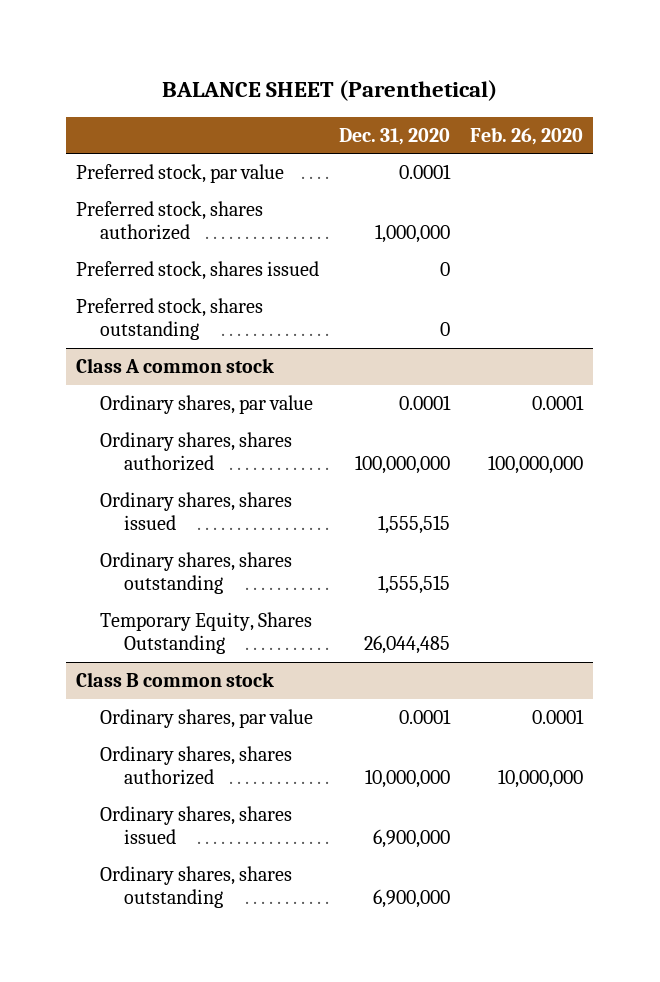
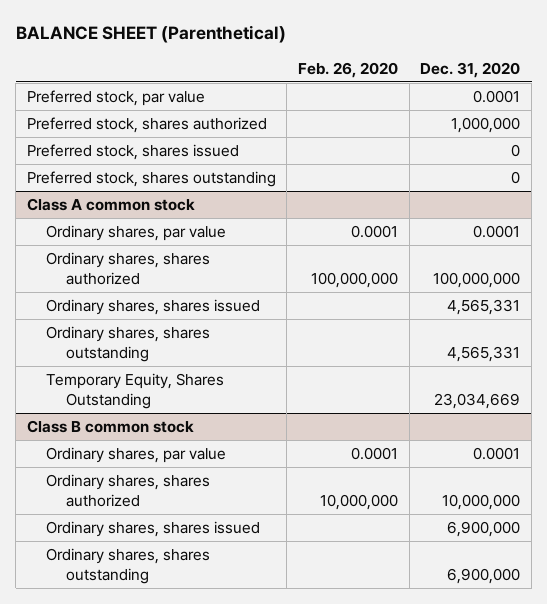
- | Dec. 31, 2020 | Feb. 26, 2020
+ | Feb. 26, 2020 | Dec. 31, 2020
@ Class A common stock
- Ordinary shares, shares issued | 1,555,515 |
- Ordinary shares, shares outstanding | 1,555,515 |
- Temporary Equity, Shares Outstanding | 26,044,485 |
+ Ordinary shares, shares issued | | 4,565,331
+ Ordinary shares, shares outstanding | | 4,565,331
+ Temporary Equity, Shares Outstanding | | 23,034,669

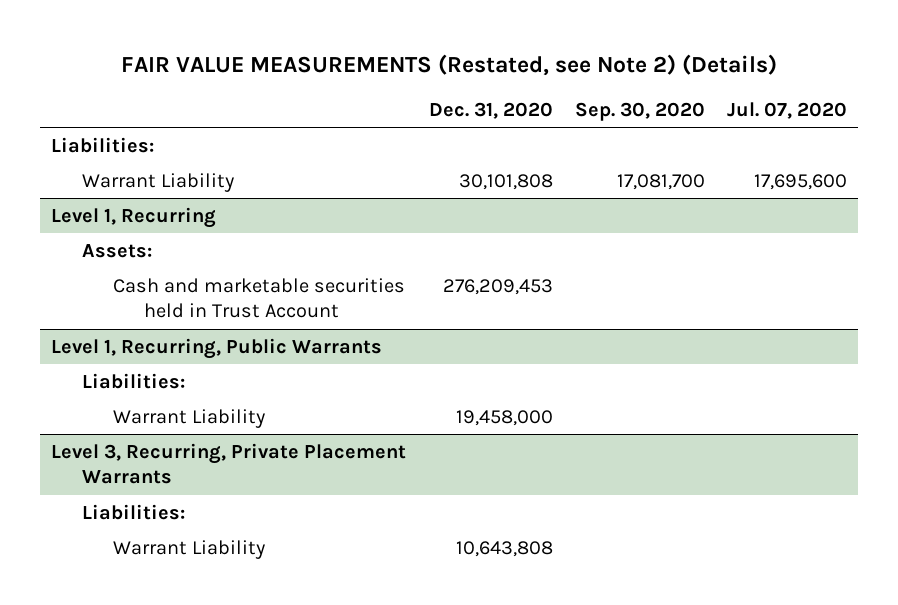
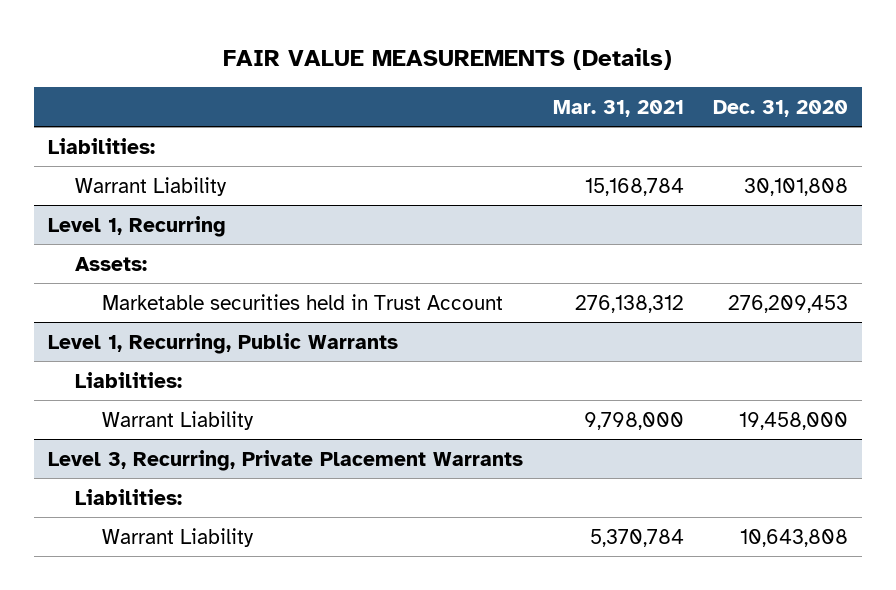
- FAIR VALUE MEASUREMENTS (Restated, see Note 2) (Details)
+ FAIR VALUE MEASUREMENTS (Details)
- | Dec. 31, 2020 | Sep. 30, 2020 | Jul. 07, 2020
+ | Mar. 31, 2021 | Dec. 31, 2020
@ Level 1, Recurring
- Cash and marketable securities held in Trust Account | 276,209,453 | |
+ Marketable securities held in Trust Account | 276,138,312 | 276,209,453

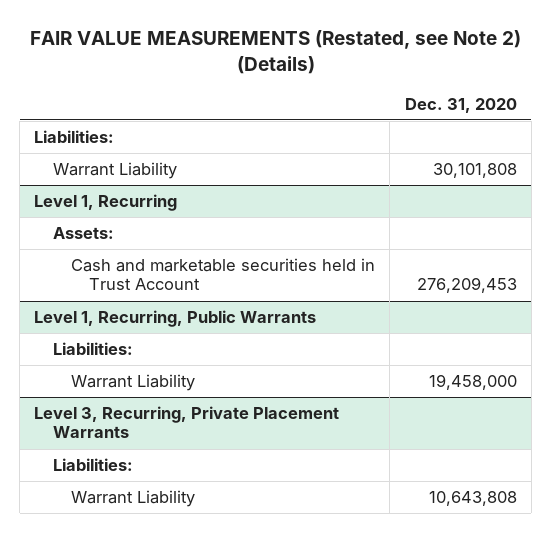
- FAIR VALUE MEASUREMENTS (Details)
+ FAIR VALUE MEASUREMENTS (Restated, see Note 2) (Details)
- | Mar. 31, 2021 | Dec. 31, 2020
+ | Dec. 31, 2020
@ Level 1, Recurring
- Marketable securities held in Trust Account | 276,138,312 | 276,209,453
+ Cash and marketable securities held in Trust Account | 276,209,453

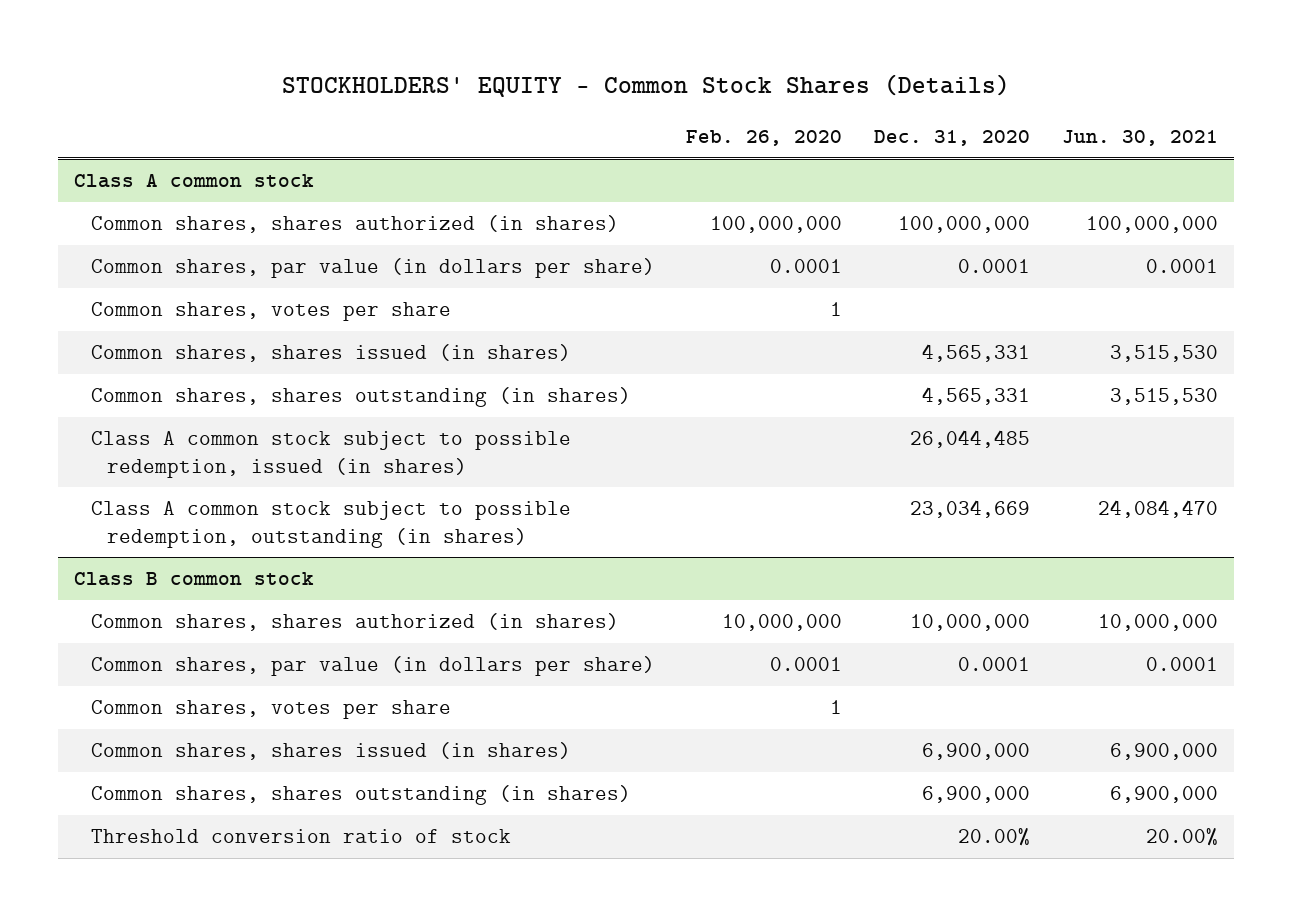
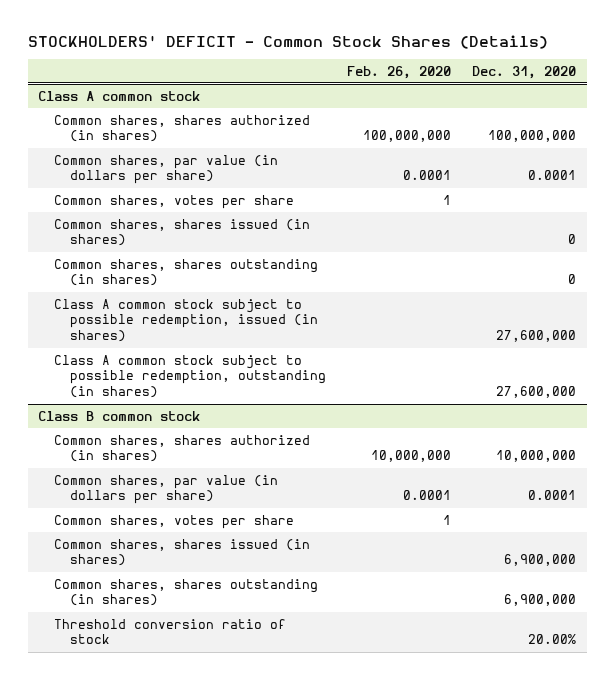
- STOCKHOLDERS' EQUITY - Common Stock Shares (Details)
+ STOCKHOLDERS' DEFICIT - Common Stock Shares (Details)
- | Feb. 26, 2020 | Dec. 31, 2020 | Jun. 30, 2021
+ | Feb. 26, 2020 | Dec. 31, 2020
@ Class A common stock
- Common shares, shares issued (in shares) | | 4,565,331 | 3,515,530
- Common shares, shares outstanding (in shares) | | 4,565,331 | 3,515,530
- Class A common stock subject to possible redemption, issued (in shares) | | 26,044,485 |
- Class A common stock subject to possible redemption, outstanding (in shares) | | 23,034,669 | 24,084,470
+ Common shares, shares issued (in shares) | | 0
+ Common shares, shares outstanding (in shares) | | 0
+ Class A common stock subject to possible redemption, issued (in shares) | | 27,600,000
+ Class A common stock subject to possible redemption, outstanding (in shares) | | 27,600,000

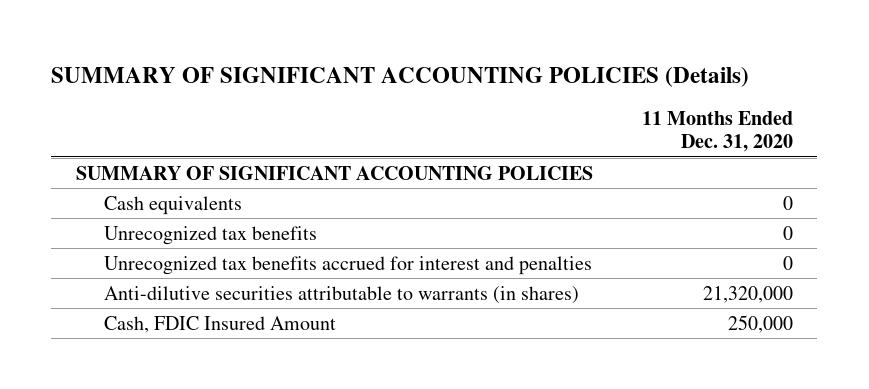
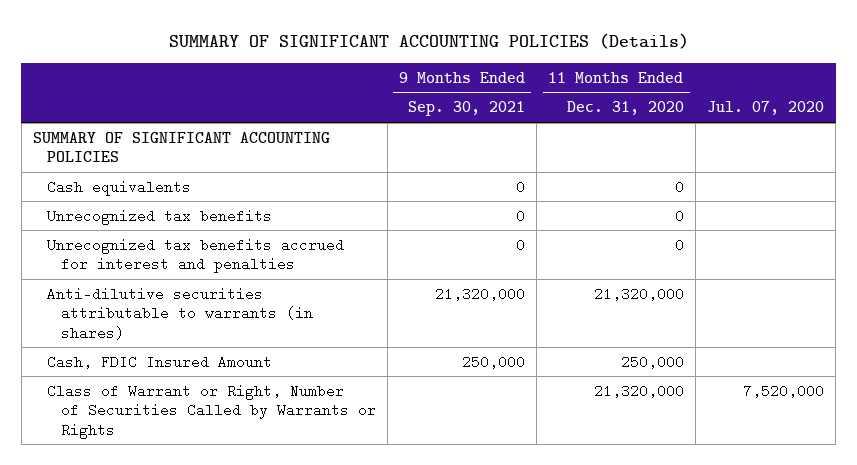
- | 11 Months Ended Dec. 31, 2020
+ | 9 Months Ended Sep. 30, 2021 | 11 Months Ended Dec. 31, 2020 | Jul. 07, 2020
+ Class of Warrant or Right, Number of Securities Called by Warrants or Rights | | 21,320,000 | 7,520,000

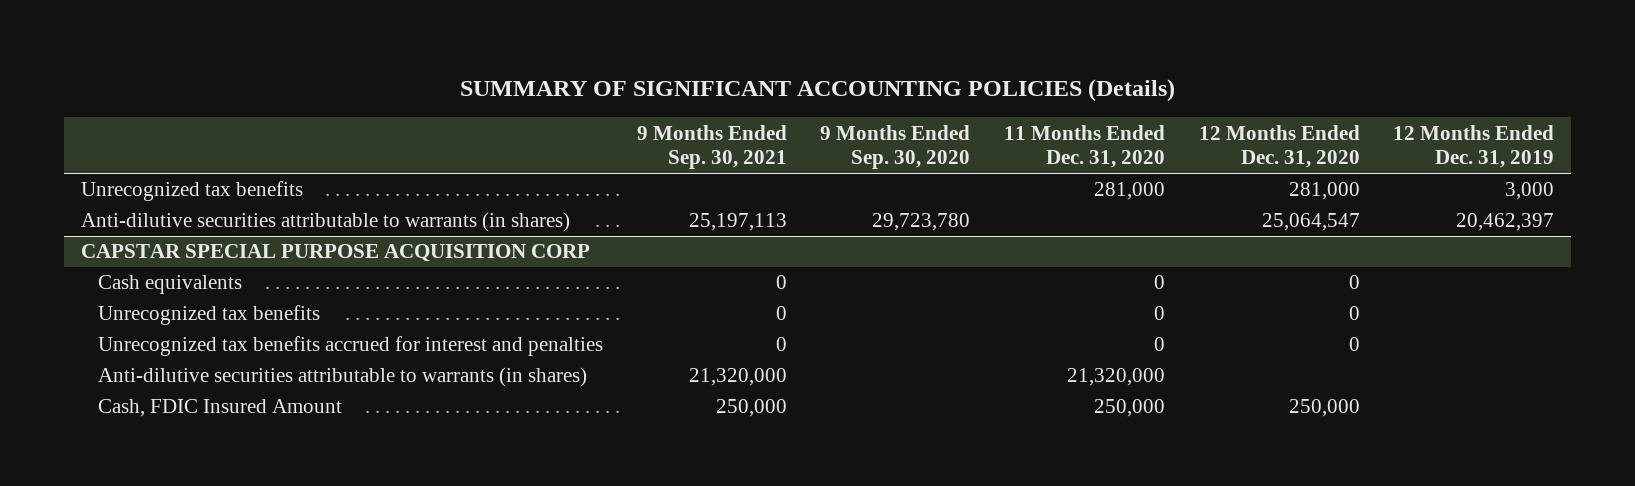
- | 9 Months Ended Sep. 30, 2021 | 11 Months Ended Dec. 31, 2020 | Jul. 07, 2020
+ | 9 Months Ended Sep. 30, 2021 | 9 Months Ended Sep. 30, 2020 | 11 Months Ended Dec. 31, 2020 | 12 Months Ended Dec. 31, 2020 | 12 Months Ended Dec. 31, 2019
- SUMMARY OF SIGNIFICANT ACCOUNTING POLICIES
+ Unrecognized tax benefits | | | 281,000 | 281,000 | 3,000
+ Anti-dilutive securities attributable to warrants (in shares) | 25,197,113 | 29,723,780 | | 25,064,547 | 20,462,397
+ CAPSTAR SPECIAL PURPOSE ACQUISITION CORP
- Class of Warrant or Right, Number of Securities Called by Warrants or Rights | | 21,320,000 | 7,520,000

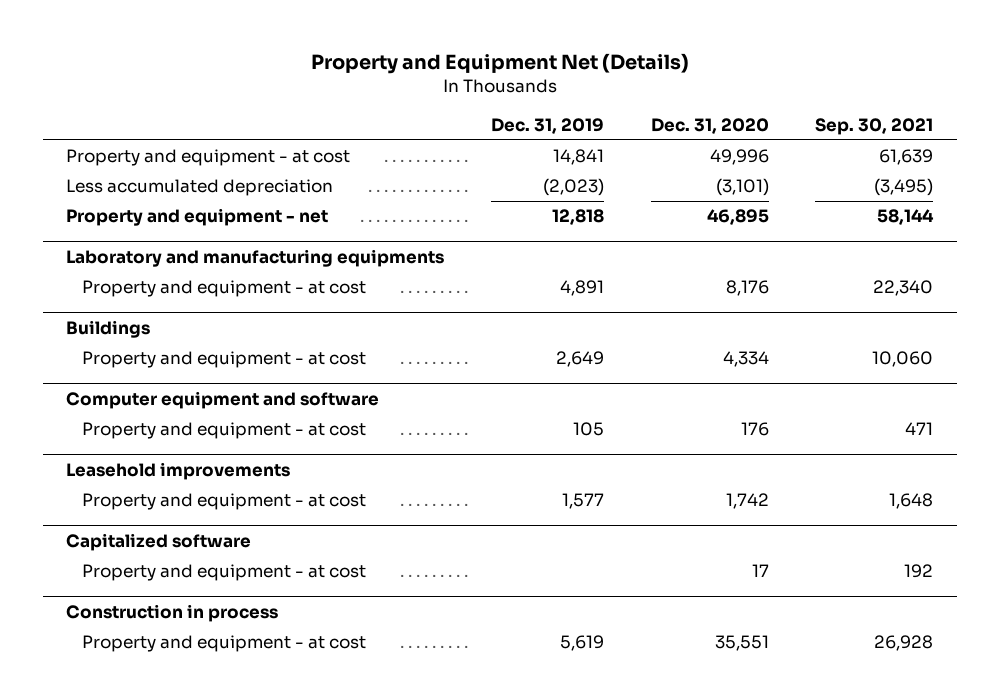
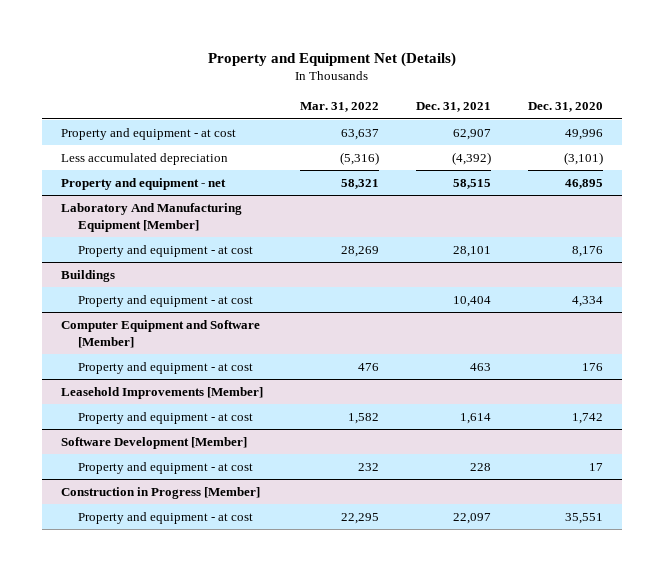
- | Dec. 31, 2019 | Dec. 31, 2020 | Sep. 30, 2021
+ | Mar. 31, 2022 | Dec. 31, 2021 | Dec. 31, 2020
- Laboratory and manufacturing equipments
+ Laboratory And Manufacturing Equipment [Member]
- Computer equipment and software
+ Computer Equipment and Software [Member]
- Leasehold improvements
+ Leasehold Improvements [Member]
- Capitalized software
+ Software Development [Member]
- Construction in process
+ Construction in Progress [Member]

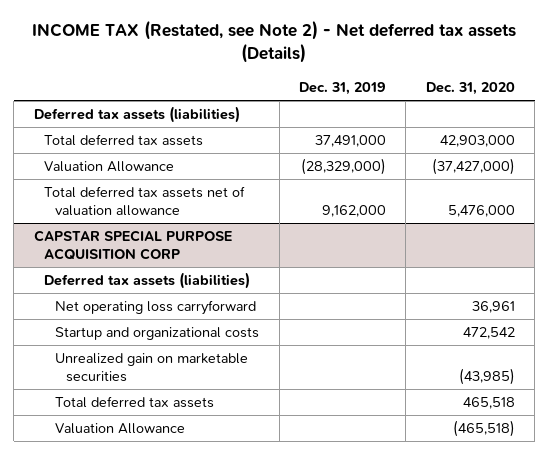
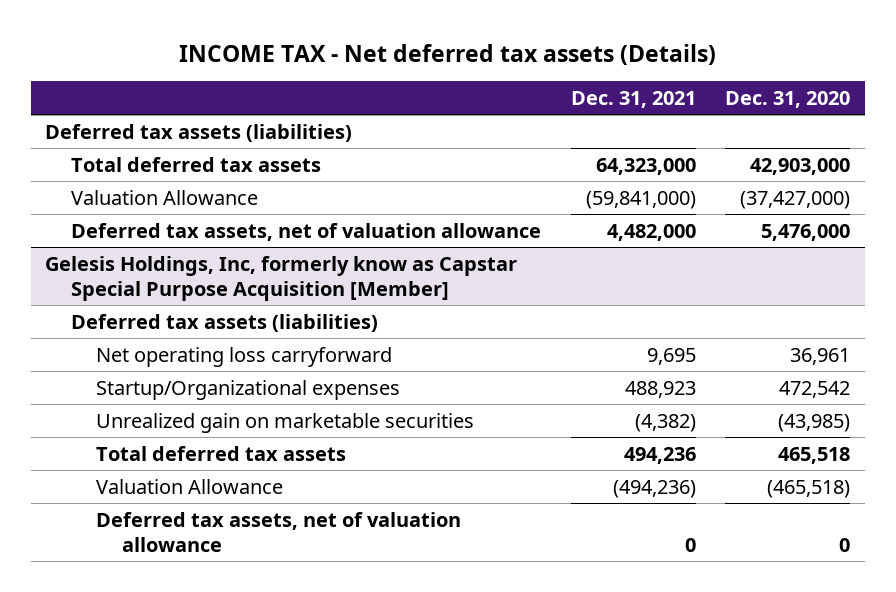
- INCOME TAX (Restated, see Note 2) - Net deferred tax assets (Details)
+ INCOME TAX - Net deferred tax assets (Details)
- | Dec. 31, 2019 | Dec. 31, 2020
+ | Dec. 31, 2021 | Dec. 31, 2020
- Total deferred tax assets net of valuation allowance | 9,162,000 | 5,476,000
- CAPSTAR SPECIAL PURPOSE ACQUISITION CORP
+ Deferred tax assets, net of valuation allowance | 4,482,000 | 5,476,000
+ Gelesis Holdings, Inc, formerly know as Capstar Special Purpose Acquisition [Member]
- Startup and organizational costs | | 472,542
+ Startup/Organizational expenses | 488,923 | 472,542
+ Deferred tax assets, net of valuation allowance | 0 | 0

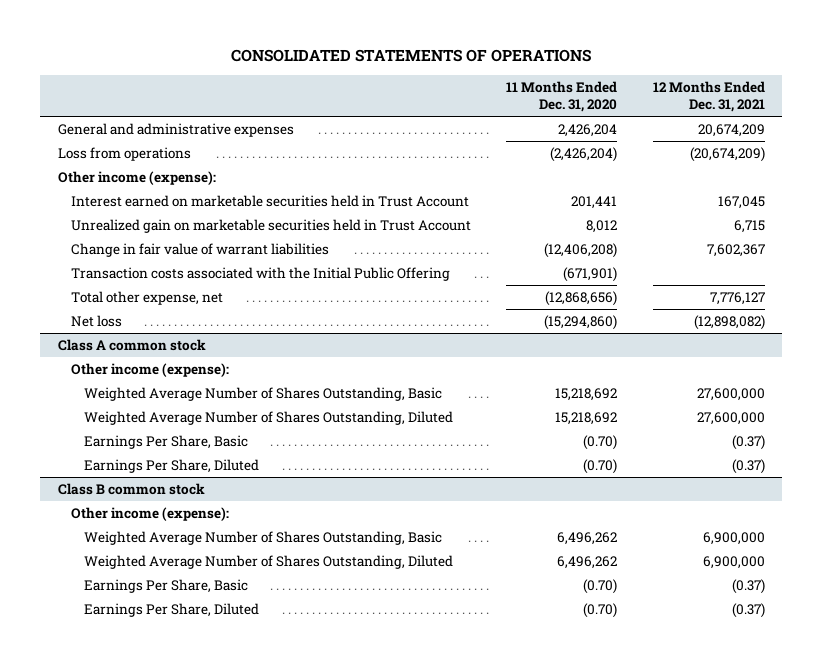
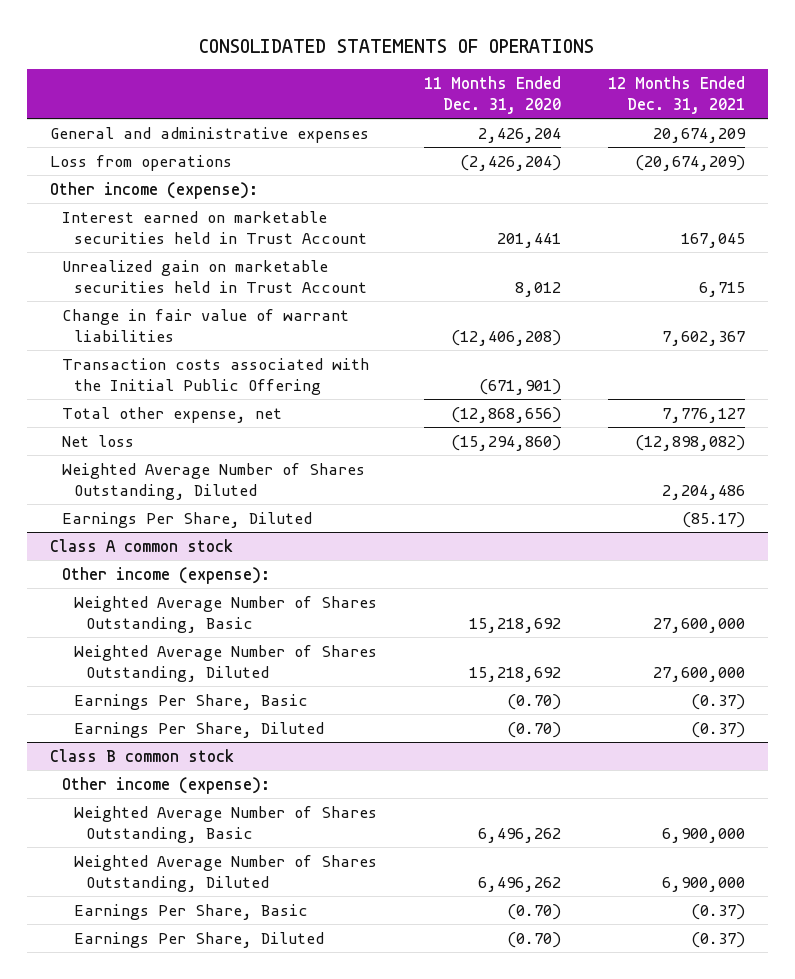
+ Weighted Average Number of Shares Outstanding, Diluted | | 2,204,486
+ Earnings Per Share, Diluted | | (85.17)

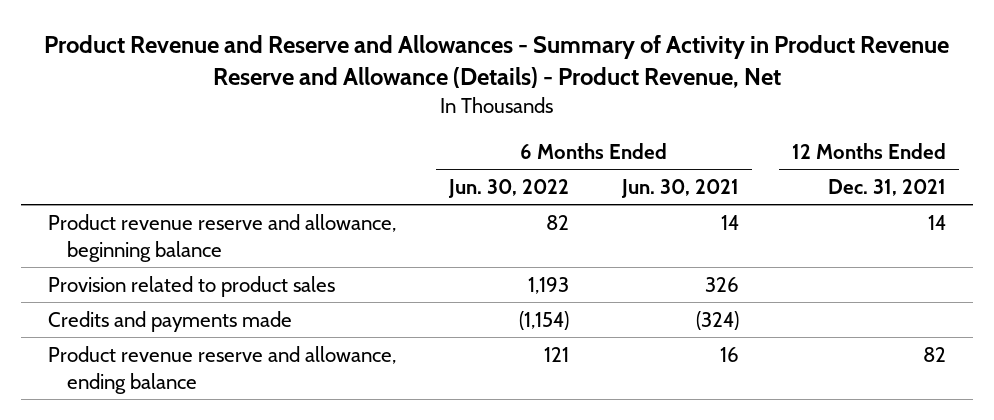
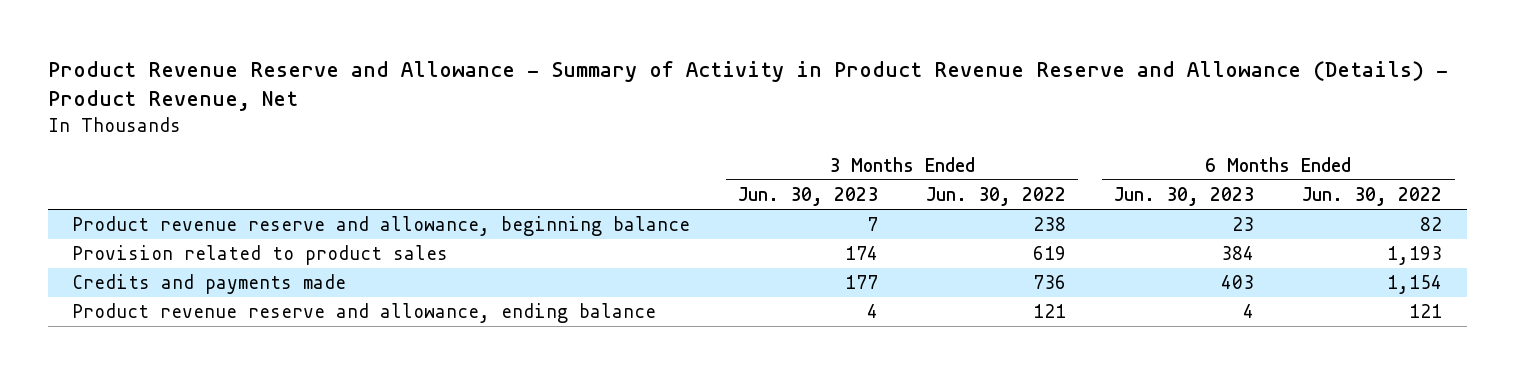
- Product Revenue and Reserve and Allowances - Summary of Activity in Product Revenue Reserve and Allowance (Details) - Product Revenue, Net
+ Product Revenue Reserve and Allowance - Summary of Activity in Product Revenue Reserve and Allowance (Details) - Product Revenue, Net
- | 6 Months Ended Jun. 30, 2022 | 6 Months Ended Jun. 30, 2021 | 12 Months Ended Dec. 31, 2021
+ | 3 Months Ended Jun. 30, 2023 | 3 Months Ended Jun. 30, 2022 | 6 Months Ended Jun. 30, 2023 | 6 Months Ended Jun. 30, 2022
- Credits and payments made | (1,154) | (324) |
+ Credits and payments made | 177 | 736 | 403 | 1,154

